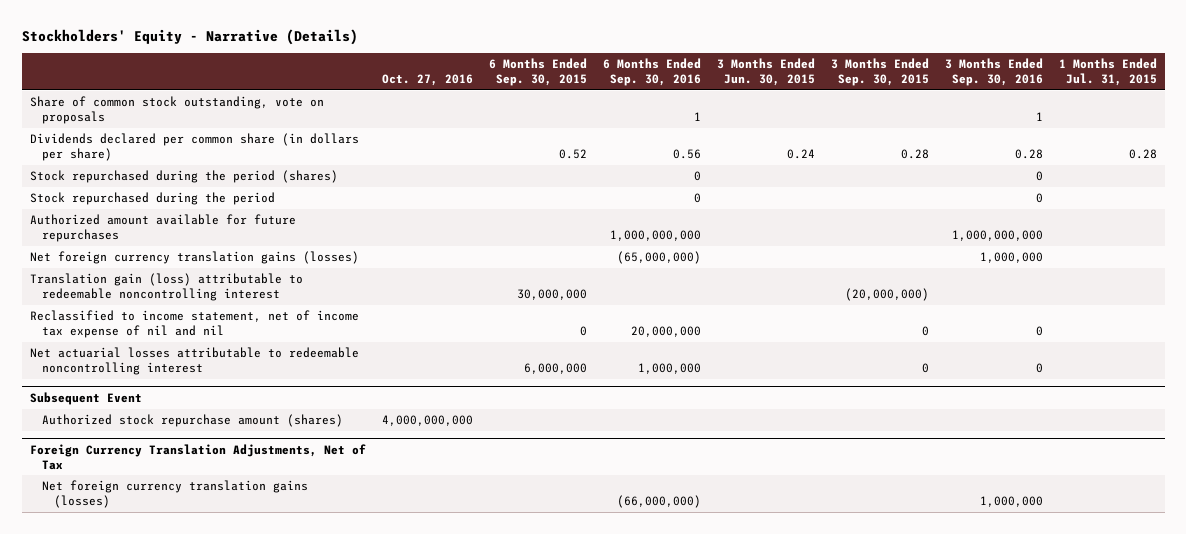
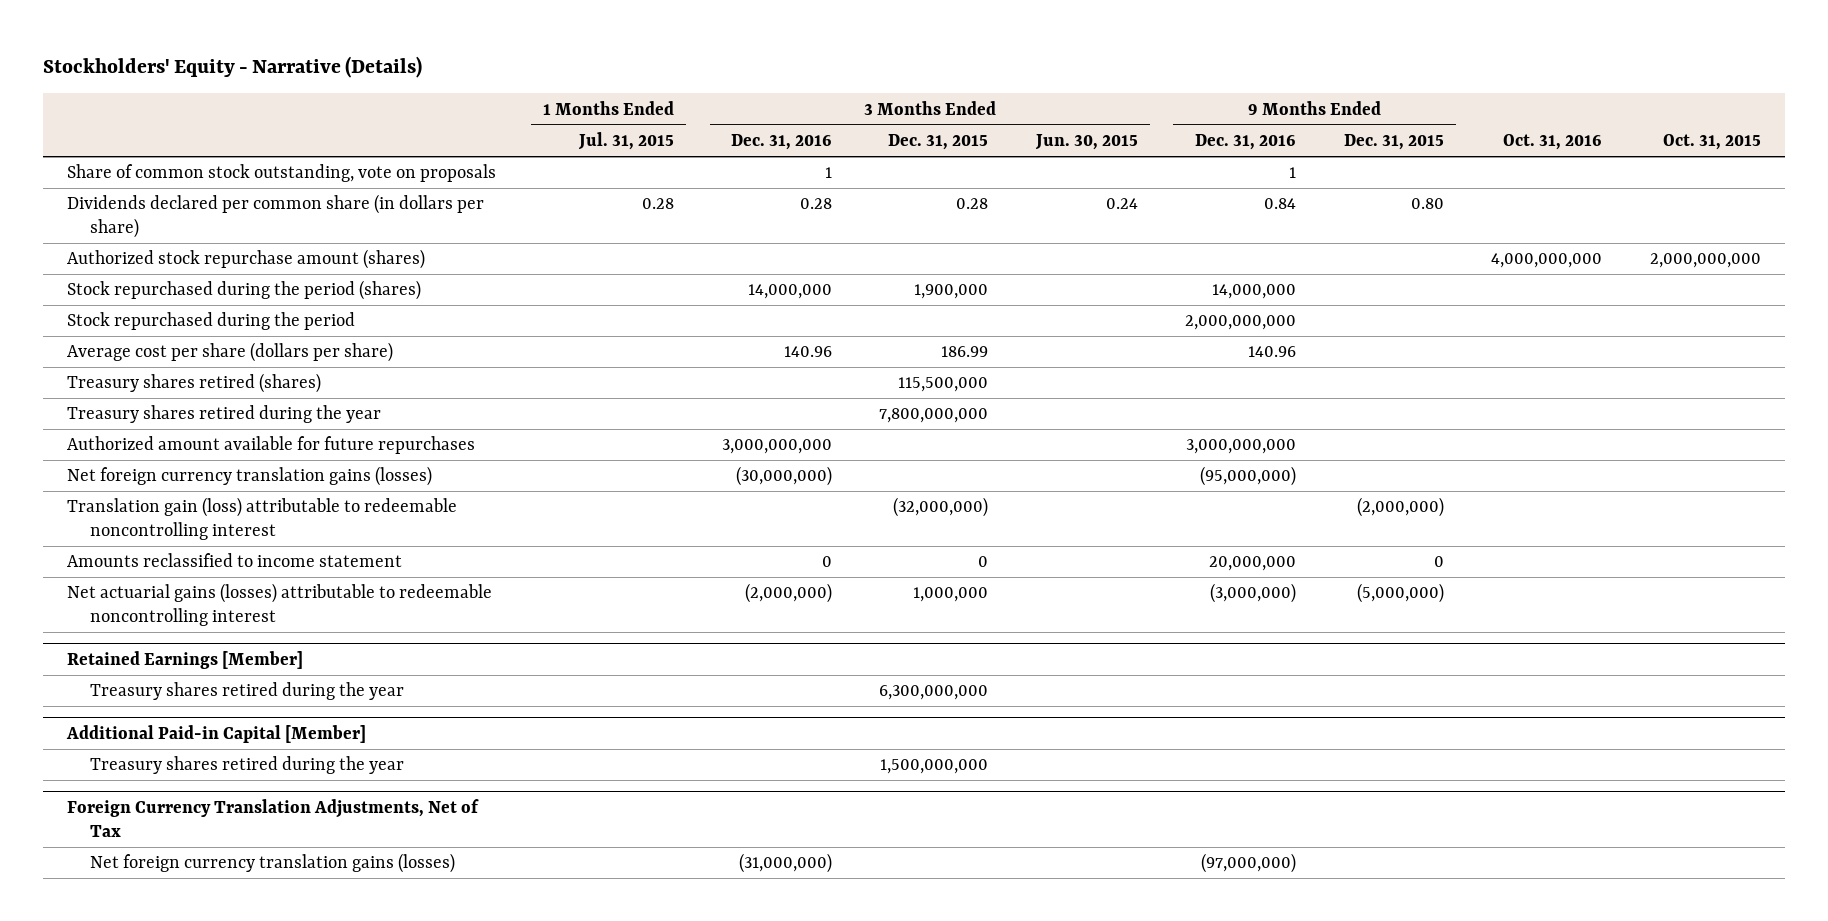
- | Oct. 27, 2016 | 6 Months Ended Sep. 30, 2015 | 6 Months Ended Sep. 30, 2016 | 3 Months Ended Jun. 30, 2015 | 3 Months Ended Sep. 30, 2015 | 3 Months Ended Sep. 30, 2016 | 1 Months Ended Jul. 31, 2015
+ | 1 Months Ended Jul. 31, 2015 | 3 Months Ended Dec. 31, 2016 | 3 Months Ended Dec. 31, 2015 | 3 Months Ended Jun. 30, 2015 | 9 Months Ended Dec. 31, 2016 | 9 Months Ended Dec. 31, 2015 | Oct. 31, 2016 | Oct. 31, 2015
+ Authorized stock repurchase amount (shares) | | | | | | | 4,000,000,000 | 2,000,000,000
+ Average cost per share (dollars per share) | | 140.96 | 186.99 | | 140.96 | | |
+ Treasury shares retired (shares) | | | 115,500,000 | | | | |
+ Treasury shares retired during the year | | | 7,800,000,000 | | | | |
- Reclassified to income statement, net of income tax expense of nil and nil | | 0 | 20,000,000 | | 0 | 0 |
- Net actuarial losses attributable to redeemable noncontrolling interest | | 6,000,000 | 1,000,000 | | 0 | 0 |
- Subsequent Event
- Authorized stock repurchase amount (shares) | 4,000,000,000 | | | | | |
+ Amounts reclassified to income statement | | 0 | 0 | | 20,000,000 | 0 | |
+ Net actuarial gains (losses) attributable to redeemable noncontrolling interest | | (2,000,000) | 1,000,000 | | (3,000,000) | (5,000,000) | |
+ Retained Earnings [Member]
+ Treasury shares retired during the year | | | 6,300,000,000 | | | | |
+ Additional Paid-in Capital [Member]
+ Treasury shares retired during the year | | | 1,500,000,000 | | | | |

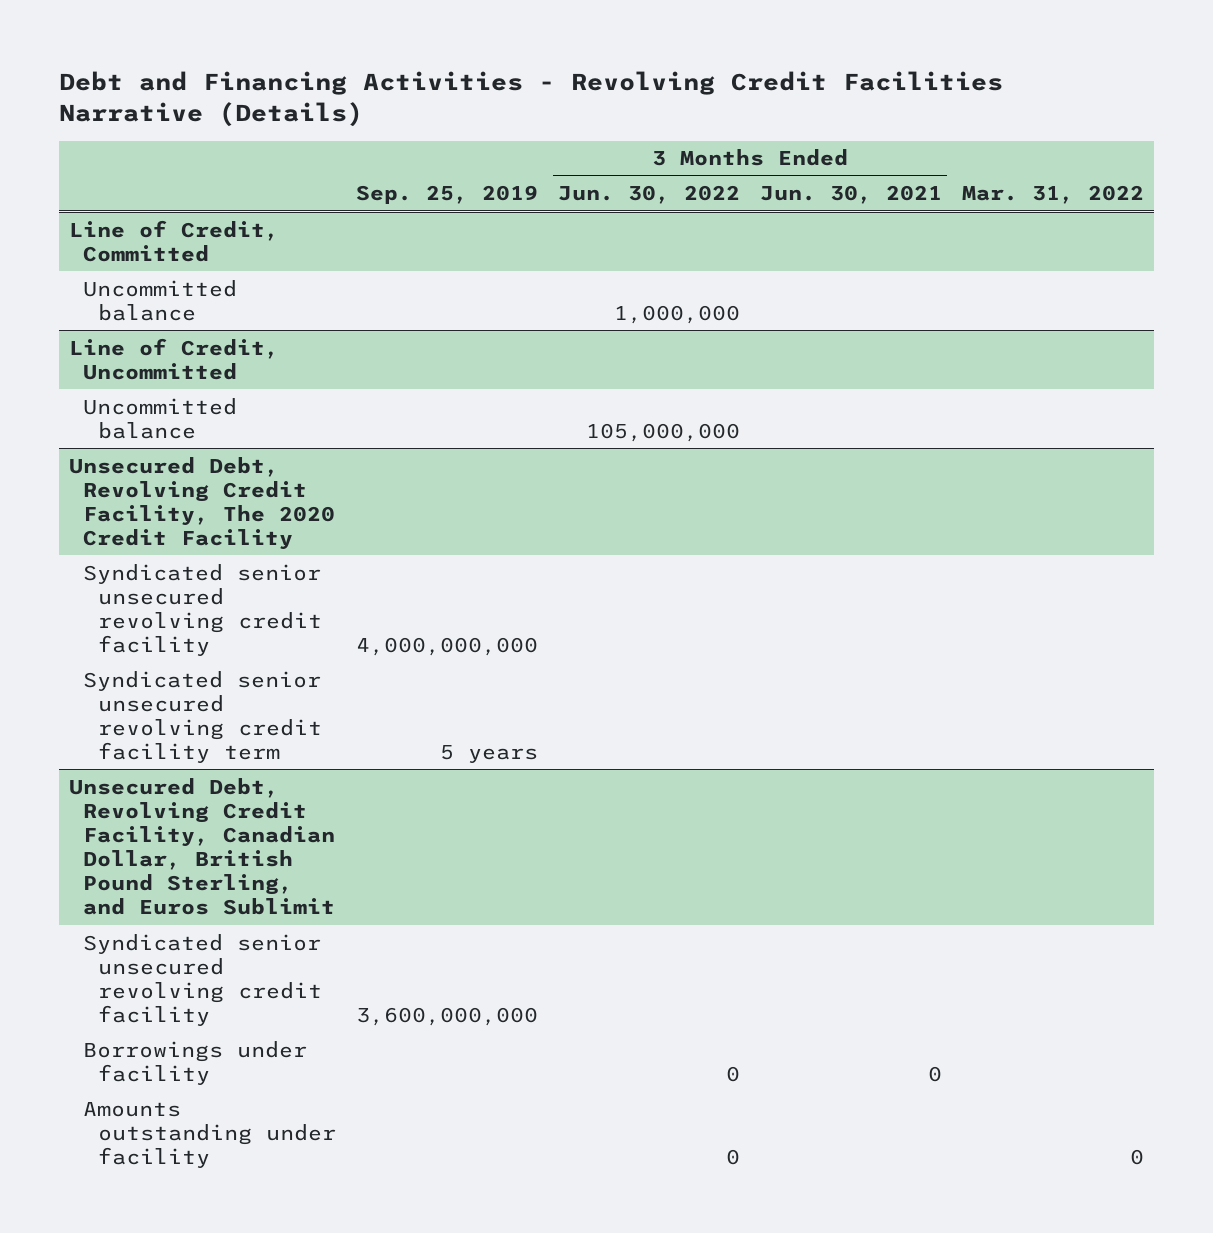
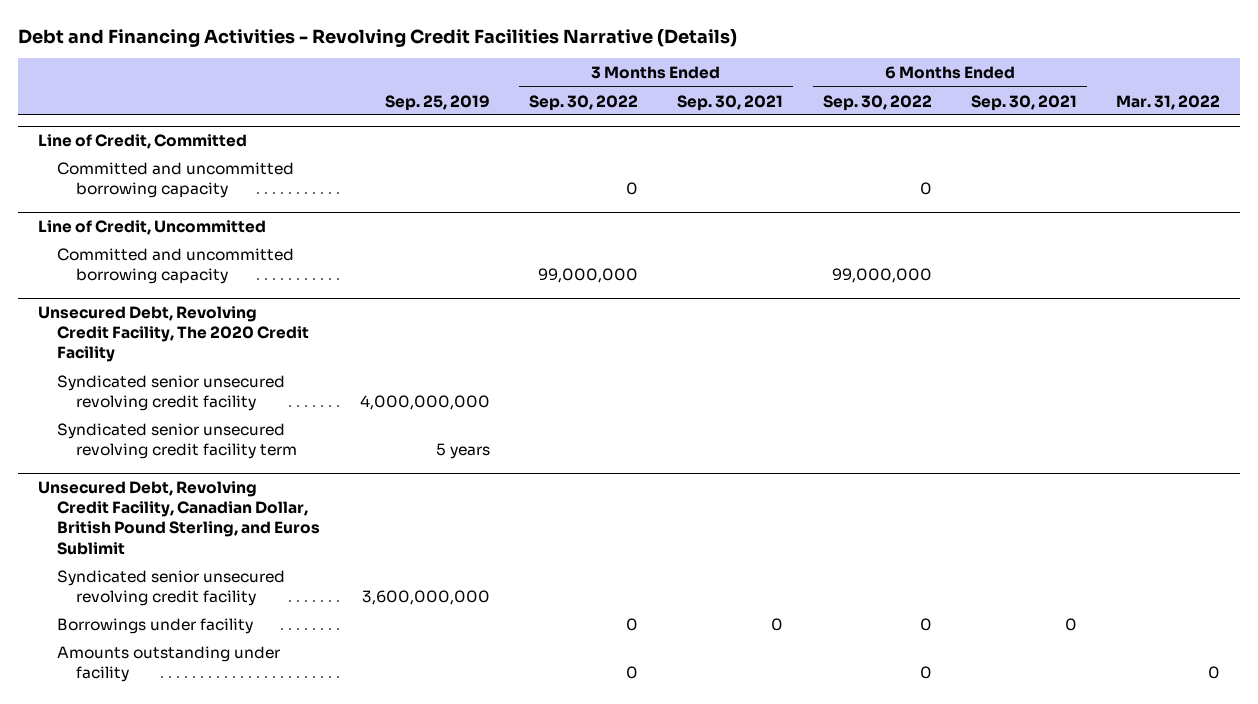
- | Sep. 25, 2019 | 3 Months Ended Jun. 30, 2022 | 3 Months Ended Jun. 30, 2021 | Mar. 31, 2022
+ | Sep. 25, 2019 | 3 Months Ended Sep. 30, 2022 | 3 Months Ended Sep. 30, 2021 | 6 Months Ended Sep. 30, 2022 | 6 Months Ended Sep. 30, 2021 | Mar. 31, 2022
@ Line of Credit, Committed
- Uncommitted balance | | 1,000,000 | |
+ Committed and uncommitted borrowing capacity | | 0 | | 0 | |
@ Line of Credit, Uncommitted
- Uncommitted balance | | 105,000,000 | |
+ Committed and uncommitted borrowing capacity | | 99,000,000 | | 99,000,000 | |

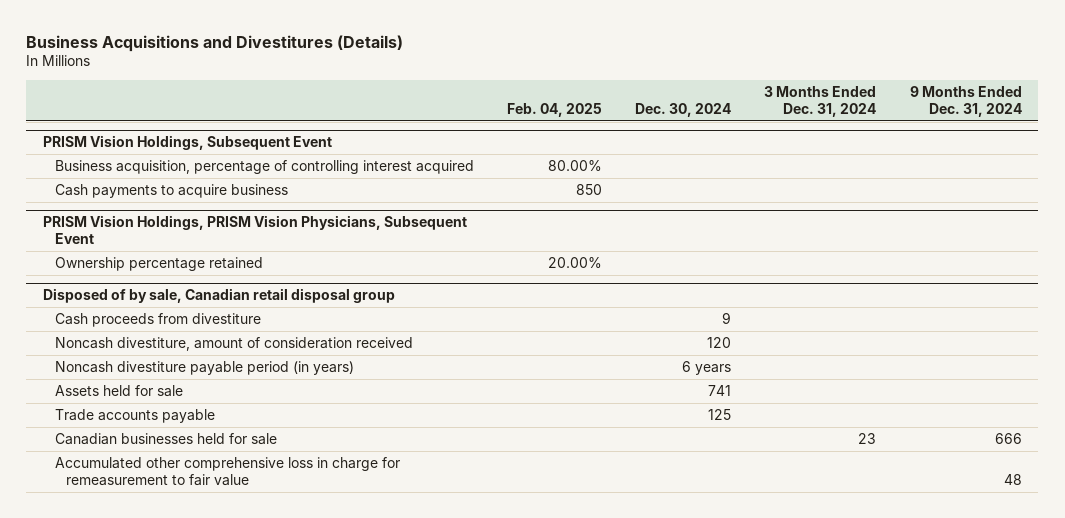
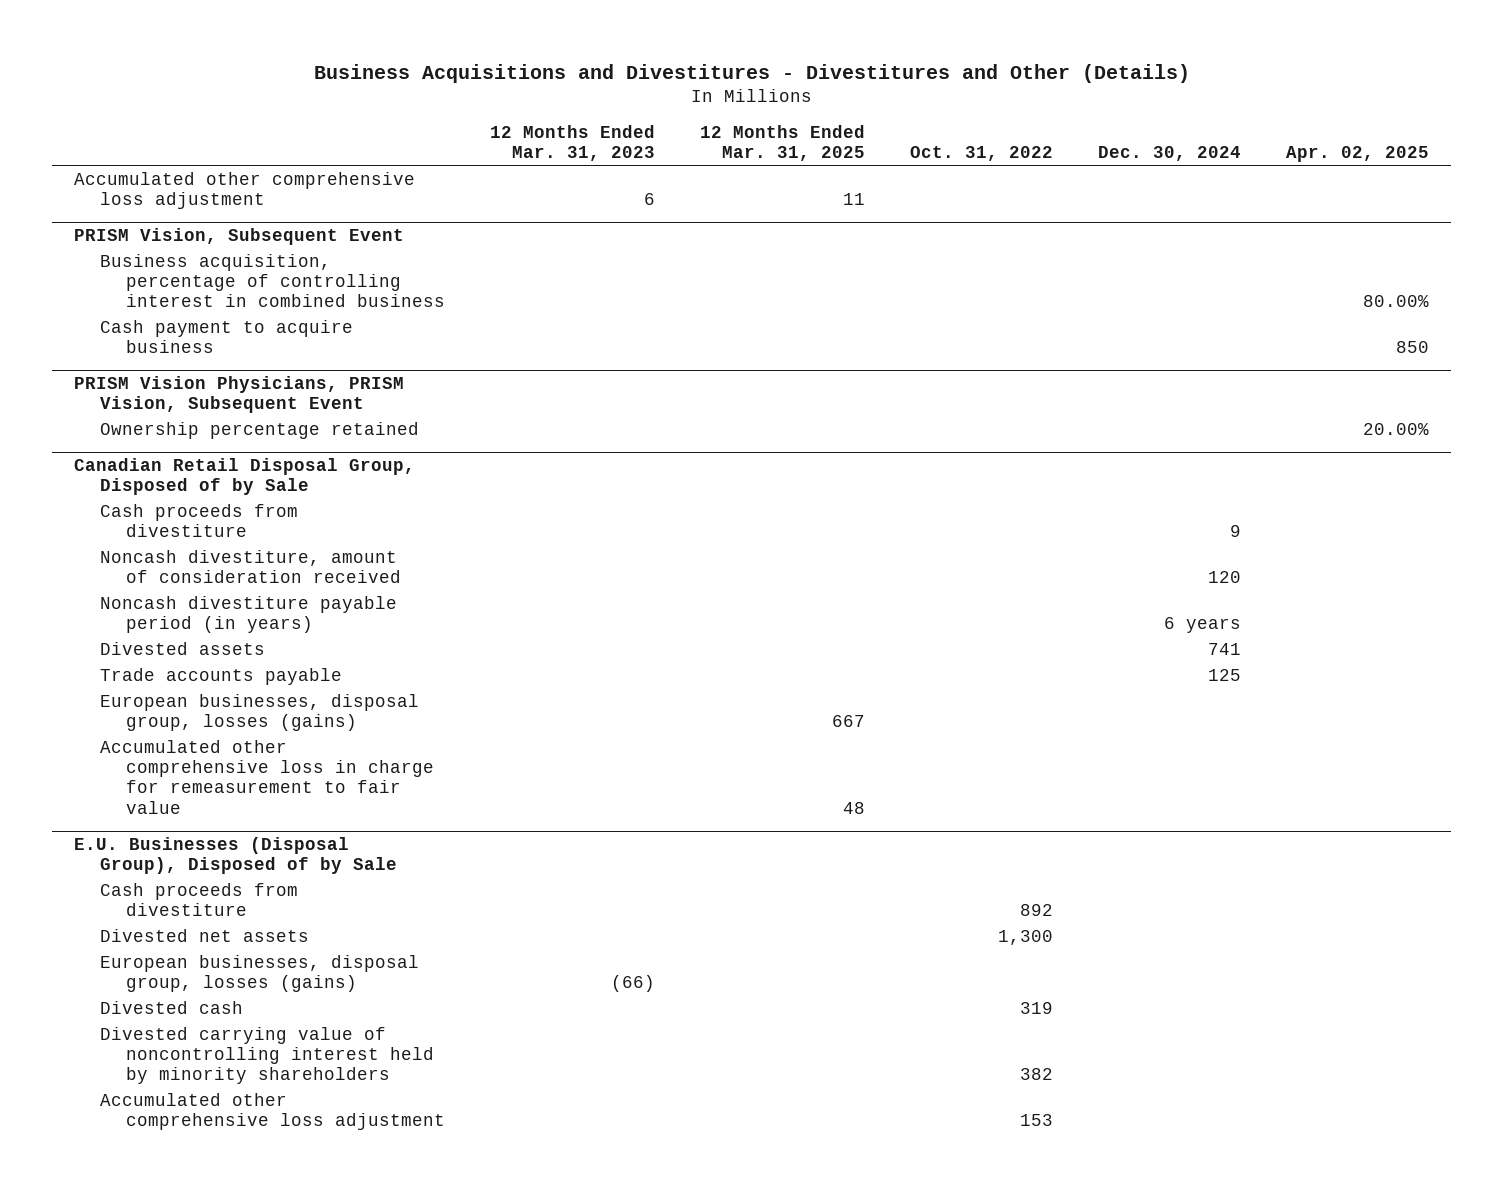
- Business Acquisitions and Divestitures (Details)
+ Business Acquisitions and Divestitures - Divestitures and Other (Details)
- | Feb. 04, 2025 | Dec. 30, 2024 | 3 Months Ended Dec. 31, 2024 | 9 Months Ended Dec. 31, 2024
+ | 12 Months Ended Mar. 31, 2023 | 12 Months Ended Mar. 31, 2025 | Oct. 31, 2022 | Dec. 30, 2024 | Apr. 02, 2025
- PRISM Vision Holdings, Subsequent Event
- Business acquisition, percentage of controlling interest acquired | 80.00% | | |
- Cash payments to acquire business | 850 | | |
- PRISM Vision Holdings, PRISM Vision Physicians, Subsequent Event
+ Accumulated other comprehensive loss adjustment | 6 | 11 | | |
+ PRISM Vision, Subsequent Event
+ Business acquisition, percentage of controlling interest in combined business | | | | | 80.00%
+ Cash payment to acquire business | | | | | 850
+ PRISM Vision Physicians, PRISM Vision, Subsequent Event
- Disposed of by sale, Canadian retail disposal group
+ Canadian Retail Disposal Group, Disposed of by Sale
- Assets held for sale | | 741 | |
+ Divested assets | | | | 741 |
- Canadian businesses held for sale | | | 23 | 666
+ European businesses, disposal group, losses (gains) | | 667 | | |
+ E.U. Businesses (Disposal Group), Disposed of by Sale
+ Cash proceeds from divestiture | | | 892 | |
+ Divested net assets | | | 1,300 | |
+ European businesses, disposal group, losses (gains) | (66) | | | |
+ Divested cash | | | 319 | |
+ Divested carrying value of noncontrolling interest held by minority shareholders | | | 382 | |
+ Accumulated other comprehensive loss adjustment | | | 153 | |

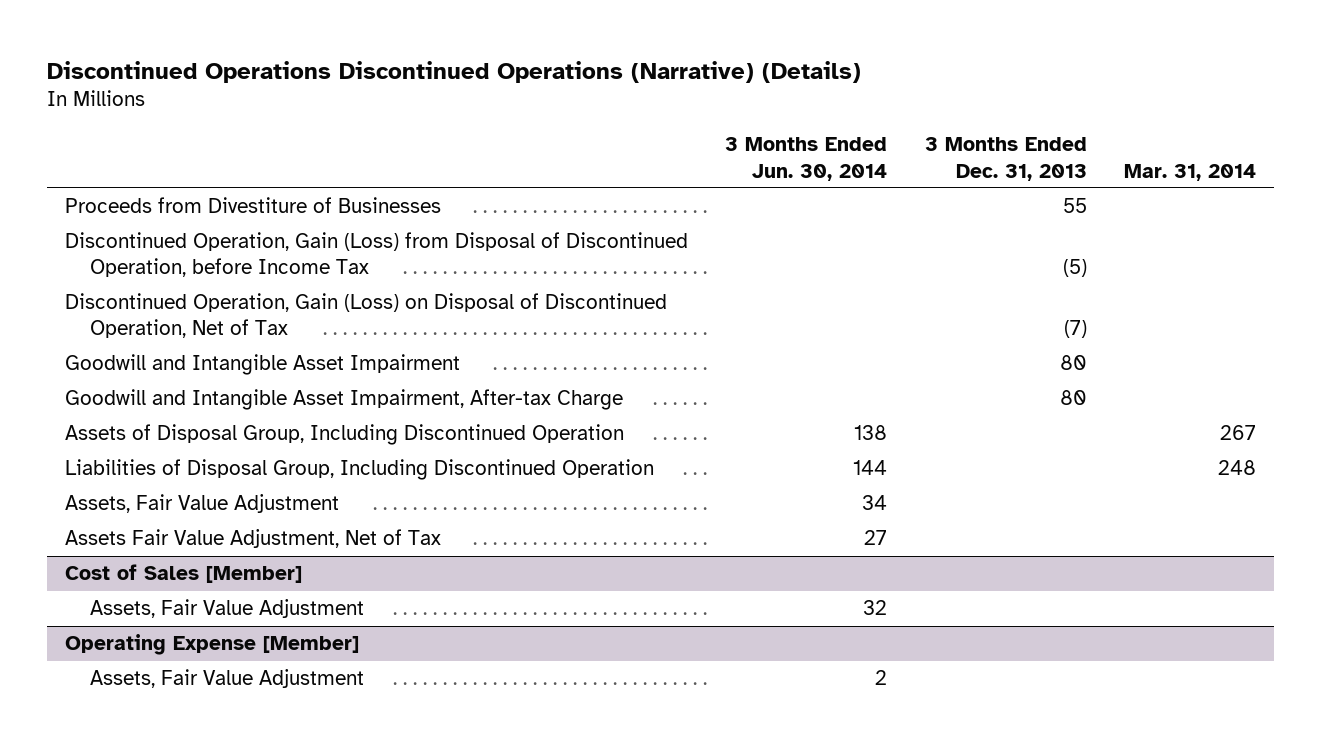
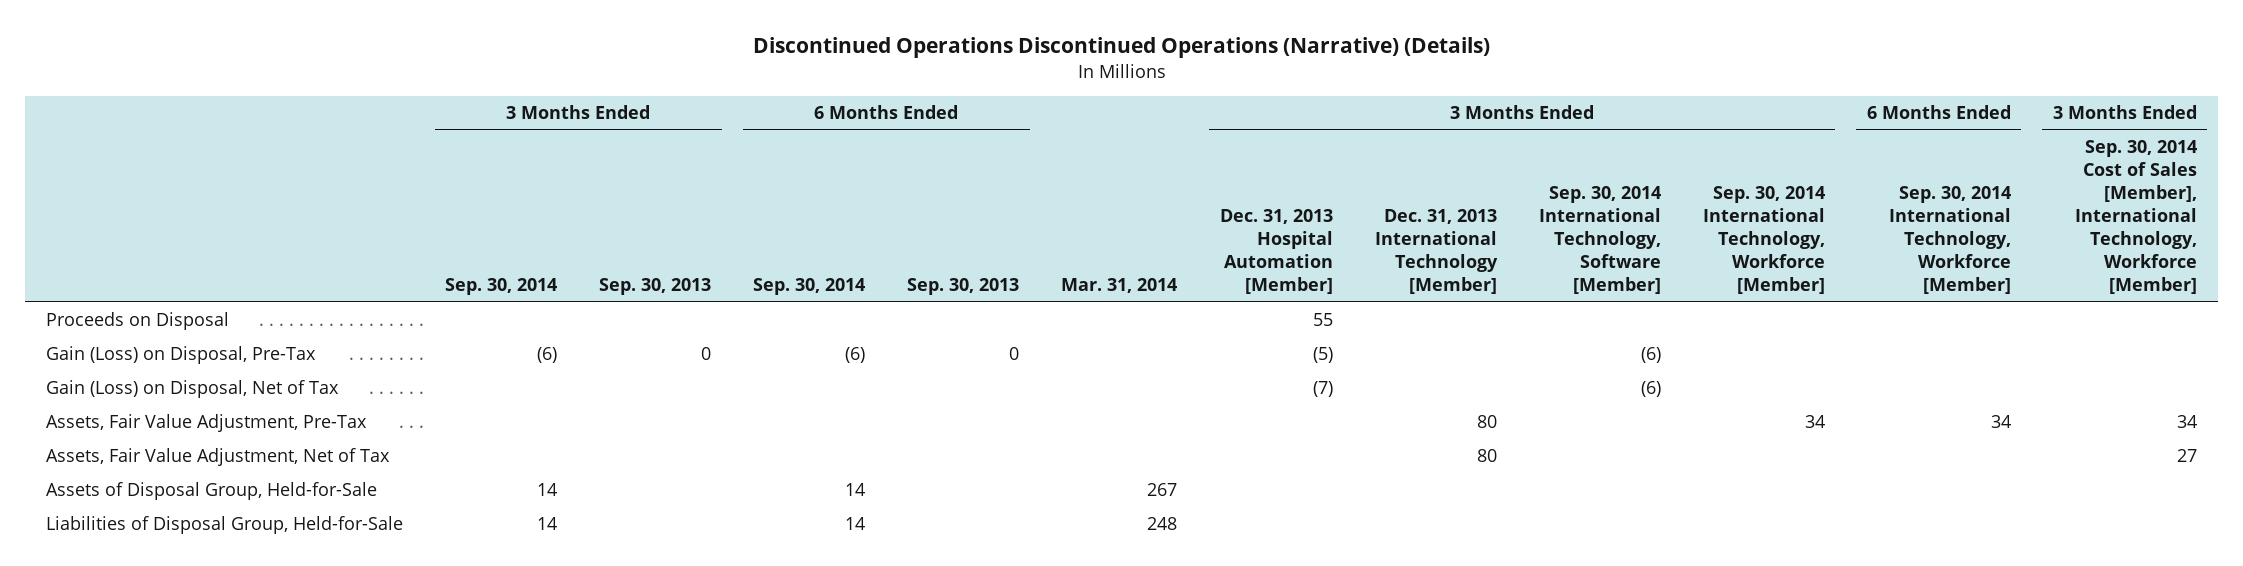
- | 3 Months Ended Jun. 30, 2014 | 3 Months Ended Dec. 31, 2013 | Mar. 31, 2014
+ | 3 Months Ended Sep. 30, 2014 | 3 Months Ended Sep. 30, 2013 | 6 Months Ended Sep. 30, 2014 | 6 Months Ended Sep. 30, 2013 | Mar. 31, 2014 | 3 Months Ended Dec. 31, 2013 Hospital Automation [Member] | 3 Months Ended Dec. 31, 2013 International Technology [Member] | 3 Months Ended Sep. 30, 2014 International Technology, Software [Member] | 3 Months Ended Sep. 30, 2014 International Technology, Workforce [Member] | 6 Months Ended Sep. 30, 2014 International Technology, Workforce [Member] | 3 Months Ended Sep. 30, 2014 Cost of Sales [Member], International Technology, Workforce [Member]
- Proceeds from Divestiture of Businesses | | 55 |
- Discontinued Operation, Gain (Loss) from Disposal of Discontinued Operation, before Income Tax | | (5) |
- Discontinued Operation, Gain (Loss) on Disposal of Discontinued Operation, Net of Tax | | (7) |
- Goodwill and Intangible Asset Impairment | | 80 |
- Goodwill and Intangible Asset Impairment, After-tax Charge | | 80 |
- Assets of Disposal Group, Including Discontinued Operation | 138 | | 267
- Liabilities of Disposal Group, Including Discontinued Operation | 144 | | 248
- Assets, Fair Value Adjustment | 34 | |
- Assets Fair Value Adjustment, Net of Tax | 27 | |
- Cost of Sales [Member]
- Assets, Fair Value Adjustment | 32 | |
- Operating Expense [Member]
- Assets, Fair Value Adjustment | 2 | |
+ Proceeds on Disposal | | | | | | 55 | | | | |
+ Gain (Loss) on Disposal, Pre-Tax | (6) | 0 | (6) | 0 | | (5) | | (6) | | |
+ Gain (Loss) on Disposal, Net of Tax | | | | | | (7) | | (6) | | |
+ Assets, Fair Value Adjustment, Pre-Tax | | | | | | | 80 | | 34 | 34 | 34
+ Assets, Fair Value Adjustment, Net of Tax | | | | | | | 80 | | | | 27
+ Assets of Disposal Group, Held-for-Sale | 14 | | 14 | | 267 | | | | | |
+ Liabilities of Disposal Group, Held-for-Sale | 14 | | 14 | | 248 | | | | | |

